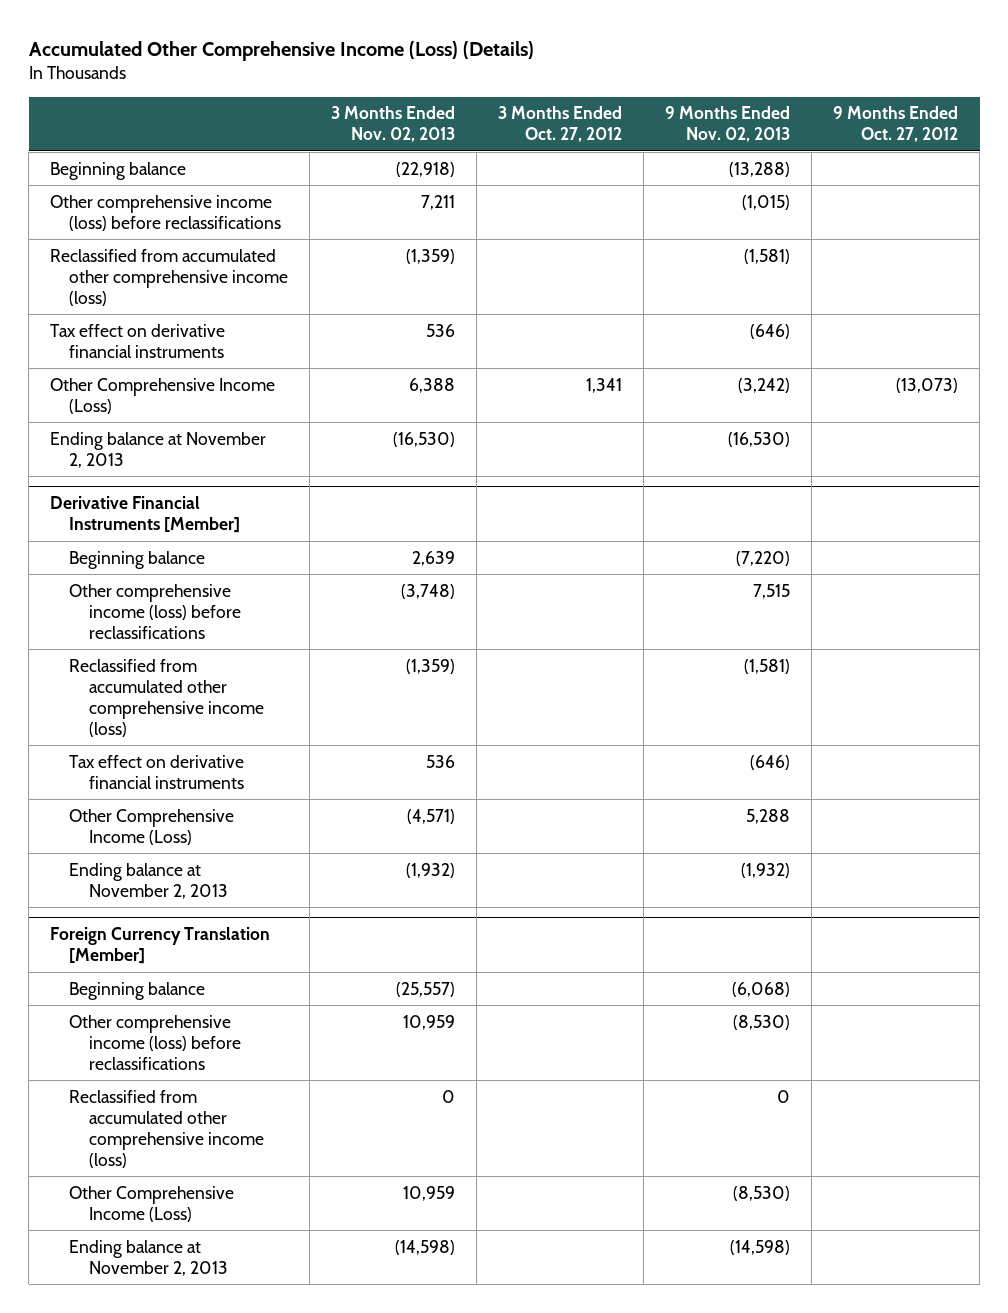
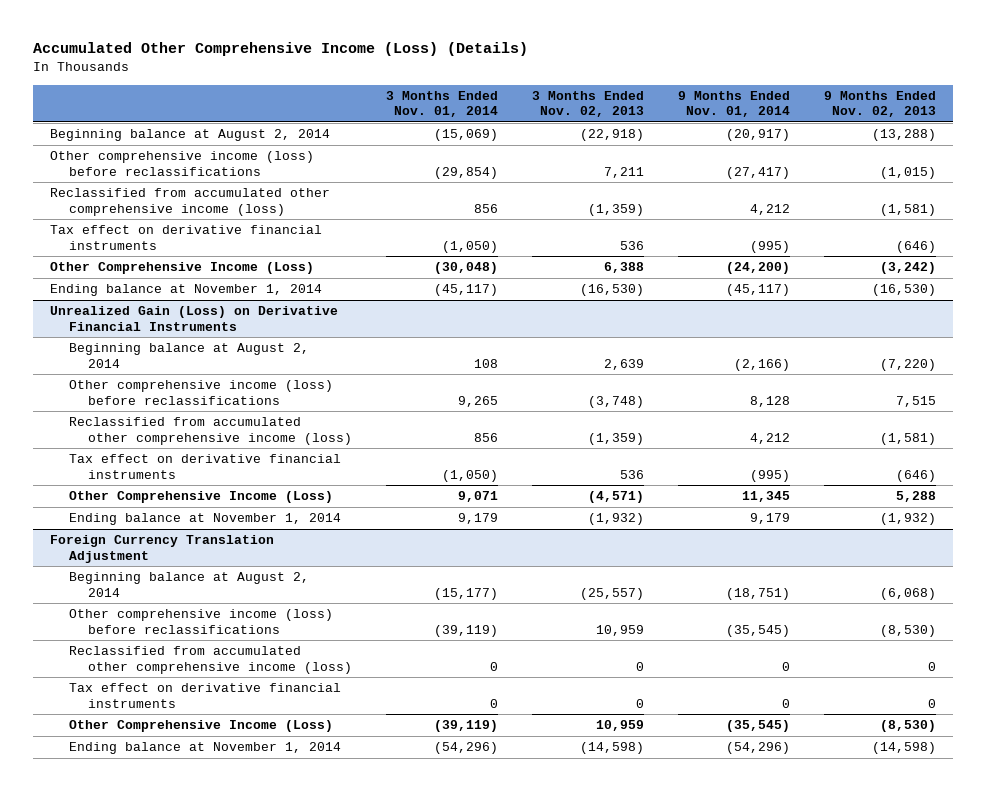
- | 3 Months Ended Nov. 02, 2013 | 3 Months Ended Oct. 27, 2012 | 9 Months Ended Nov. 02, 2013 | 9 Months Ended Oct. 27, 2012
+ | 3 Months Ended Nov. 01, 2014 | 3 Months Ended Nov. 02, 2013 | 9 Months Ended Nov. 01, 2014 | 9 Months Ended Nov. 02, 2013
- Beginning balance | (22,918) | | (13,288) |
+ Beginning balance at August 2, 2014 | (15,069) | (22,918) | (20,917) | (13,288)
- Ending balance at November 2, 2013 | (16,530) | | (16,530) |
- Derivative Financial Instruments [Member]
- Beginning balance | 2,639 | | (7,220) |
+ Ending balance at November 1, 2014 | (45,117) | (16,530) | (45,117) | (16,530)
+ Unrealized Gain (Loss) on Derivative Financial Instruments
+ Beginning balance at August 2, 2014 | 108 | 2,639 | (2,166) | (7,220)
- Ending balance at November 2, 2013 | (1,932) | | (1,932) |
- Foreign Currency Translation [Member]
- Beginning balance | (25,557) | | (6,068) |
+ Ending balance at November 1, 2014 | 9,179 | (1,932) | 9,179 | (1,932)
+ Foreign Currency Translation Adjustment
+ Beginning balance at August 2, 2014 | (15,177) | (25,557) | (18,751) | (6,068)
+ Tax effect on derivative financial instruments | 0 | 0 | 0 | 0
- Ending balance at November 2, 2013 | (14,598) | | (14,598) |
+ Ending balance at November 1, 2014 | (54,296) | (14,598) | (54,296) | (14,598)

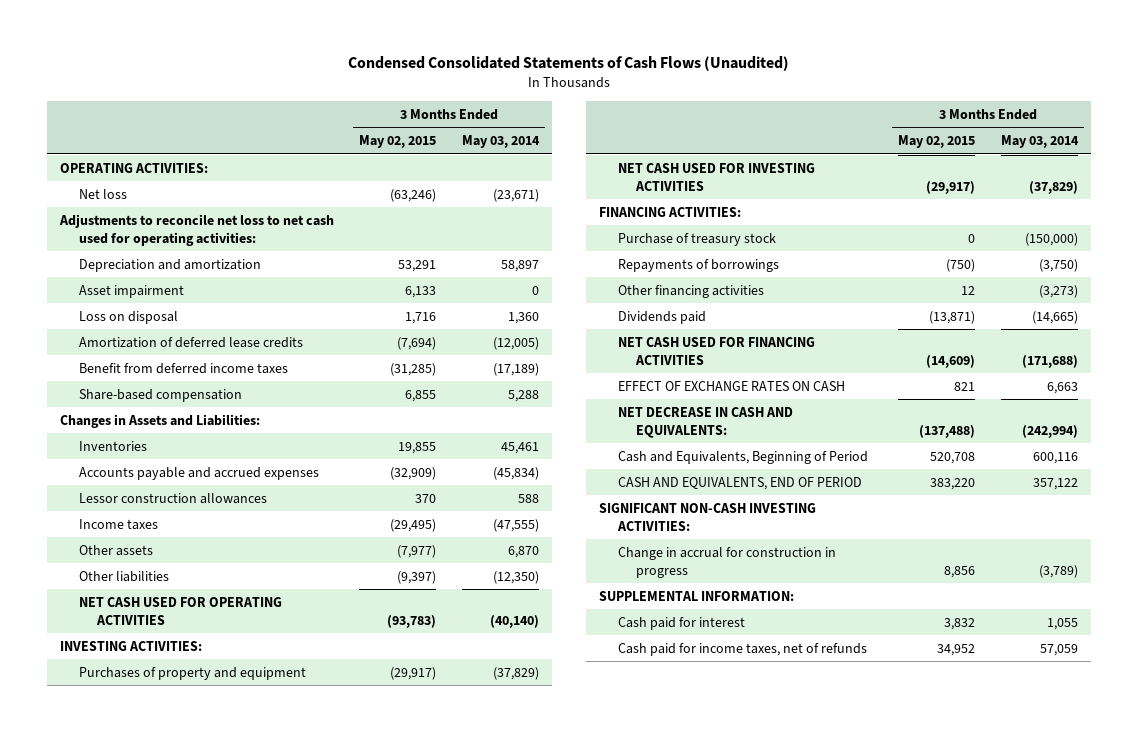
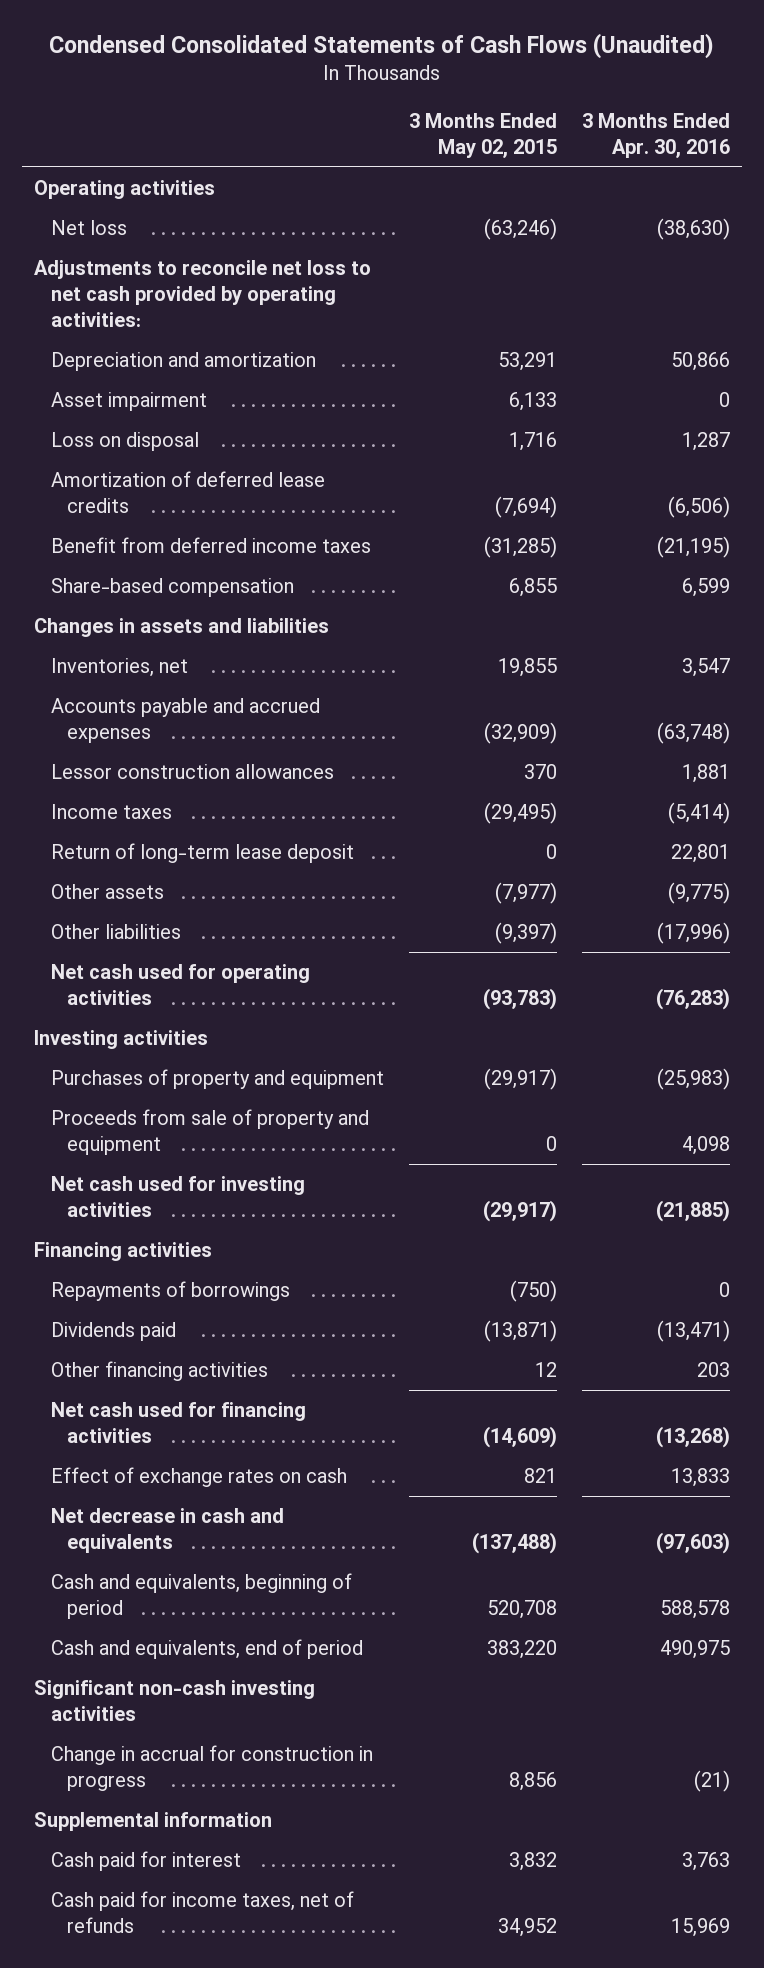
- | 3 Months Ended May 02, 2015 | 3 Months Ended May 03, 2014
+ | 3 Months Ended May 02, 2015 | 3 Months Ended Apr. 30, 2016
- OPERATING ACTIVITIES:
+ Operating activities
- Adjustments to reconcile net loss to net cash used for operating activities:
+ Adjustments to reconcile net loss to net cash provided by operating activities:
- Changes in Assets and Liabilities:
- Inventories | 19,855 | 45,461
+ Changes in assets and liabilities
+ Inventories, net | 19,855 | 3,547
+ Return of long-term lease deposit | 0 | 22,801
- NET CASH USED FOR OPERATING ACTIVITIES | (93,783) | (40,140)
- INVESTING ACTIVITIES:
+ Net cash used for operating activities | (93,783) | (76,283)
+ Investing activities
- NET CASH USED FOR INVESTING ACTIVITIES | (29,917) | (37,829)
- FINANCING ACTIVITIES:
- Purchase of treasury stock | 0 | (150,000)
+ Proceeds from sale of property and equipment | 0 | 4,098
+ Net cash used for investing activities | (29,917) | (21,885)
+ Financing activities
- NET CASH USED FOR FINANCING ACTIVITIES | (14,609) | (171,688)
- EFFECT OF EXCHANGE RATES ON CASH | 821 | 6,663
- NET DECREASE IN CASH AND EQUIVALENTS: | (137,488) | (242,994)
- Cash and Equivalents, Beginning of Period | 520,708 | 600,116
- CASH AND EQUIVALENTS, END OF PERIOD | 383,220 | 357,122
- SIGNIFICANT NON-CASH INVESTING ACTIVITIES:
moved down: Other financing activities | 12 | 203
+ Net cash used for financing activities | (14,609) | (13,268)
+ Effect of exchange rates on cash | 821 | 13,833
+ Net decrease in cash and equivalents | (137,488) | (97,603)
+ Cash and equivalents, beginning of period | 520,708 | 588,578
+ Cash and equivalents, end of period | 383,220 | 490,975
+ Significant non-cash investing activities
- SUPPLEMENTAL INFORMATION:
+ Supplemental information

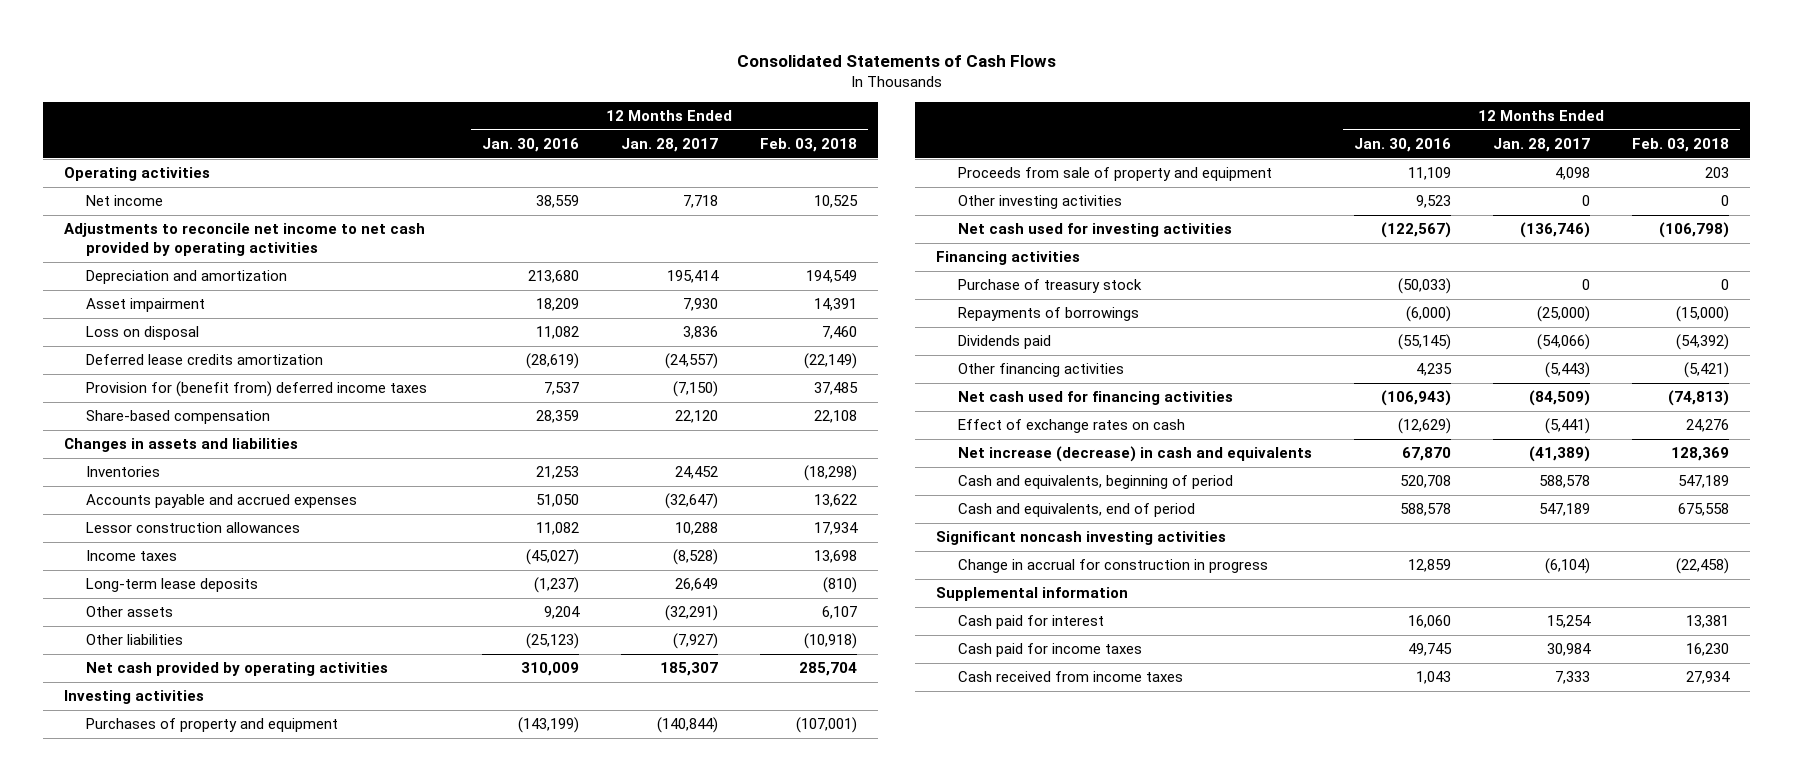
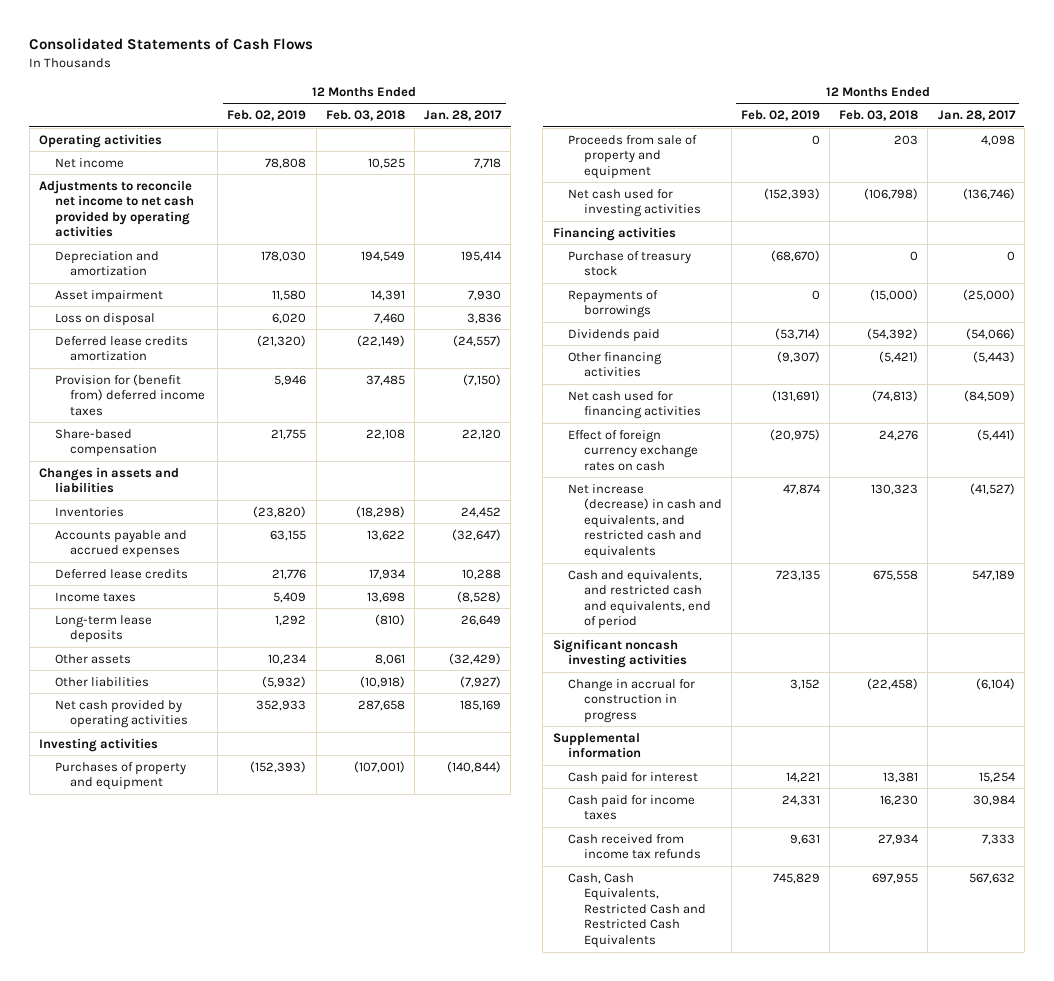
- | 12 Months Ended Jan. 30, 2016 | 12 Months Ended Jan. 28, 2017 | 12 Months Ended Feb. 03, 2018
+ | 12 Months Ended Feb. 02, 2019 | 12 Months Ended Feb. 03, 2018 | 12 Months Ended Jan. 28, 2017
- Lessor construction allowances | 11,082 | 10,288 | 17,934
+ Deferred lease credits | 21,776 | 17,934 | 10,288
- Other assets | 9,204 | (32,291) | 6,107
+ Other assets | 10,234 | 8,061 | (32,429)
- Net cash provided by operating activities | 310,009 | 185,307 | 285,704
+ Net cash provided by operating activities | 352,933 | 287,658 | 185,169
- Other investing activities | 9,523 | 0 | 0
- Effect of exchange rates on cash | (12,629) | (5,441) | 24,276
- Net increase (decrease) in cash and equivalents | 67,870 | (41,389) | 128,369
- Cash and equivalents, beginning of period | 520,708 | 588,578 | 547,189
- Cash and equivalents, end of period | 588,578 | 547,189 | 675,558
+ Effect of foreign currency exchange rates on cash | (20,975) | 24,276 | (5,441)
+ Net increase (decrease) in cash and equivalents, and restricted cash and equivalents | 47,874 | 130,323 | (41,527)
+ Cash and equivalents, and restricted cash and equivalents, end of period | 723,135 | 675,558 | 547,189
- Cash received from income taxes | 1,043 | 7,333 | 27,934
+ Cash received from income tax refunds | 9,631 | 27,934 | 7,333
+ Cash, Cash Equivalents, Restricted Cash and Restricted Cash Equivalents | 745,829 | 697,955 | 567,632

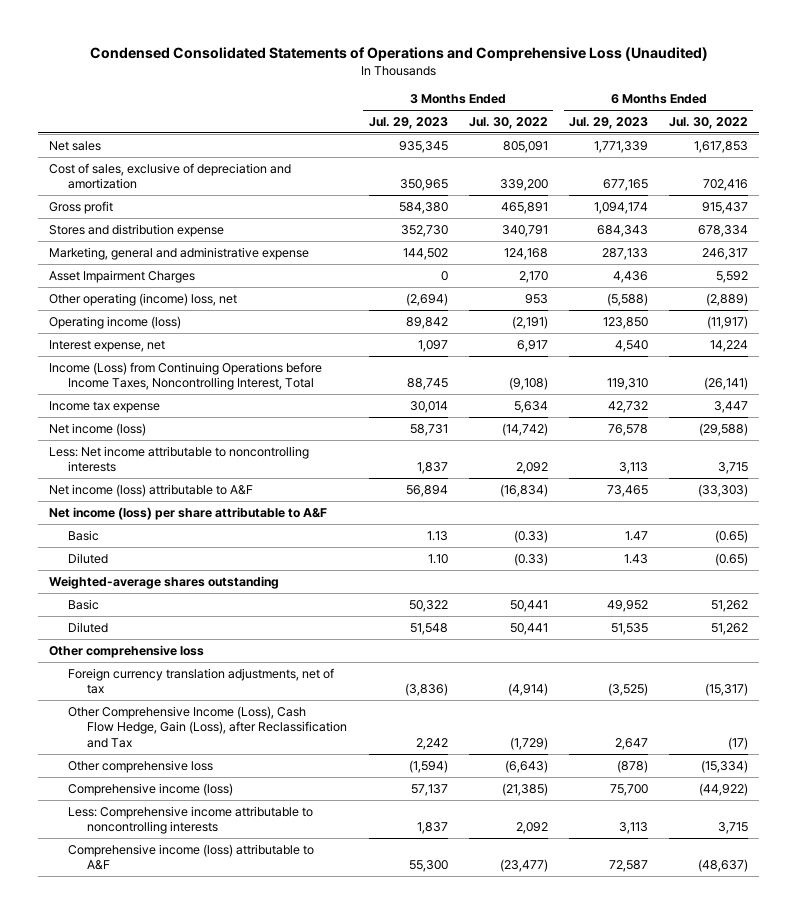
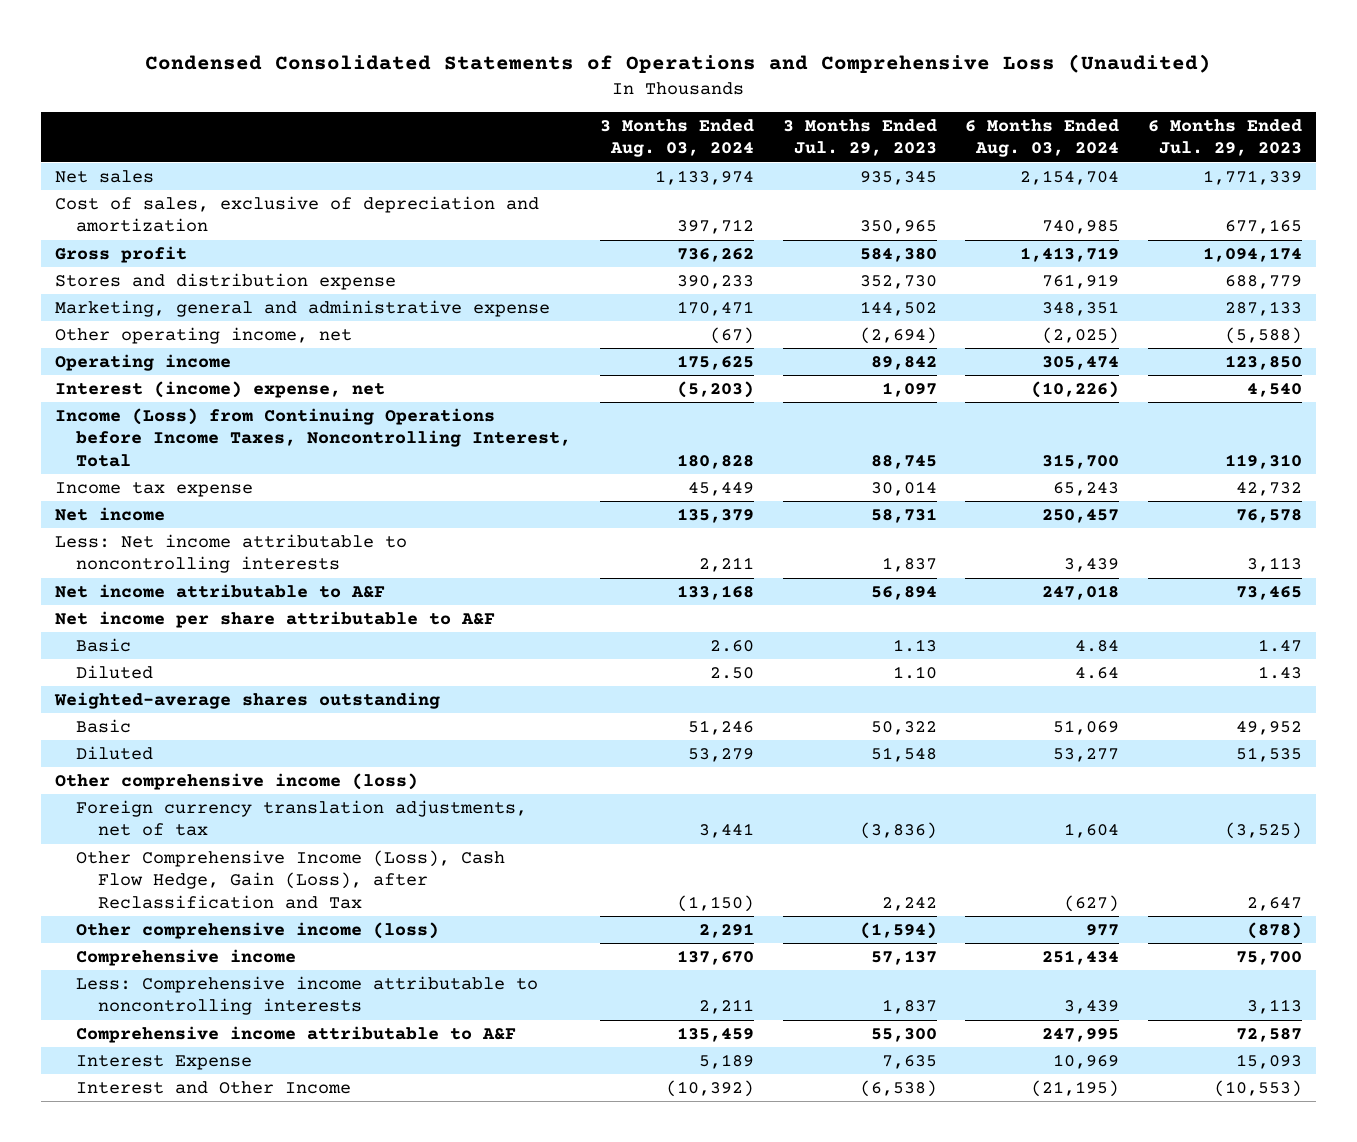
- | 3 Months Ended Jul. 29, 2023 | 3 Months Ended Jul. 30, 2022 | 6 Months Ended Jul. 29, 2023 | 6 Months Ended Jul. 30, 2022
+ | 3 Months Ended Aug. 03, 2024 | 3 Months Ended Jul. 29, 2023 | 6 Months Ended Aug. 03, 2024 | 6 Months Ended Jul. 29, 2023
- Stores and distribution expense | 352,730 | 340,791 | 684,343 | 678,334
+ Stores and distribution expense | 390,233 | 352,730 | 761,919 | 688,779
- Asset Impairment Charges | 0 | 2,170 | 4,436 | 5,592
- Other operating (income) loss, net | (2,694) | 953 | (5,588) | (2,889)
- Operating income (loss) | 89,842 | (2,191) | 123,850 | (11,917)
- Interest expense, net | 1,097 | 6,917 | 4,540 | 14,224
+ Other operating income, net | (67) | (2,694) | (2,025) | (5,588)
+ Operating income | 175,625 | 89,842 | 305,474 | 123,850
+ Interest (income) expense, net | (5,203) | 1,097 | (10,226) | 4,540
- Net income (loss) | 58,731 | (14,742) | 76,578 | (29,588)
+ Net income | 135,379 | 58,731 | 250,457 | 76,578
- Net income (loss) attributable to A&F | 56,894 | (16,834) | 73,465 | (33,303)
- Net income (loss) per share attributable to A&F
+ Net income attributable to A&F | 133,168 | 56,894 | 247,018 | 73,465
+ Net income per share attributable to A&F
- Other comprehensive loss
+ Other comprehensive income (loss)
- Other comprehensive loss | (1,594) | (6,643) | (878) | (15,334)
- Comprehensive income (loss) | 57,137 | (21,385) | 75,700 | (44,922)
+ Other comprehensive income (loss) | 2,291 | (1,594) | 977 | (878)
+ Comprehensive income | 137,670 | 57,137 | 251,434 | 75,700
- Comprehensive income (loss) attributable to A&F | 55,300 | (23,477) | 72,587 | (48,637)
+ Comprehensive income attributable to A&F | 135,459 | 55,300 | 247,995 | 72,587
+ Interest Expense | 5,189 | 7,635 | 10,969 | 15,093
+ Interest and Other Income | (10,392) | (6,538) | (21,195) | (10,553)

